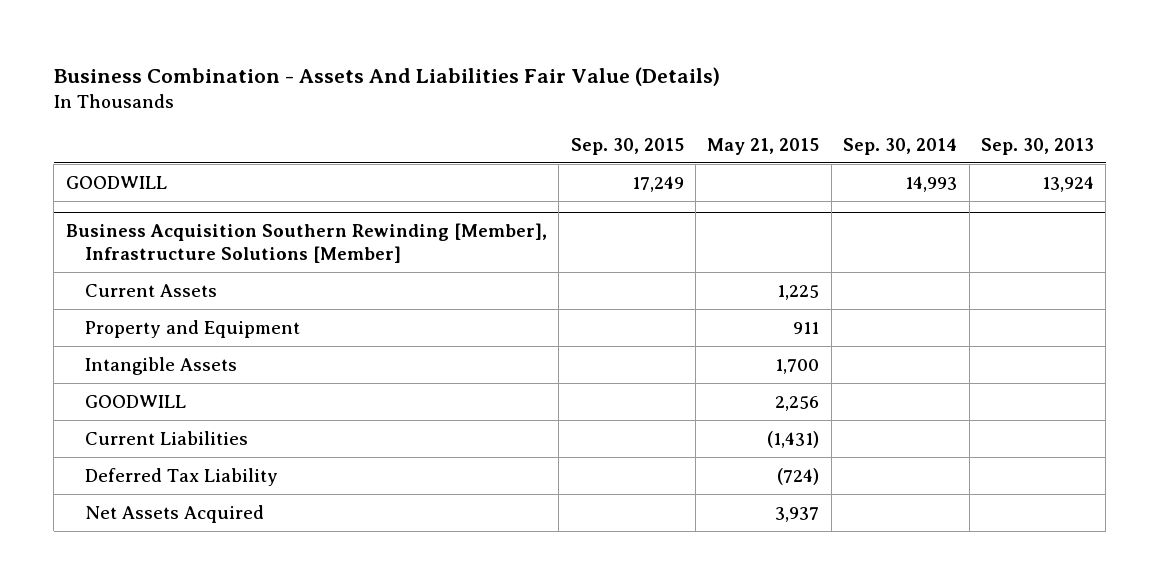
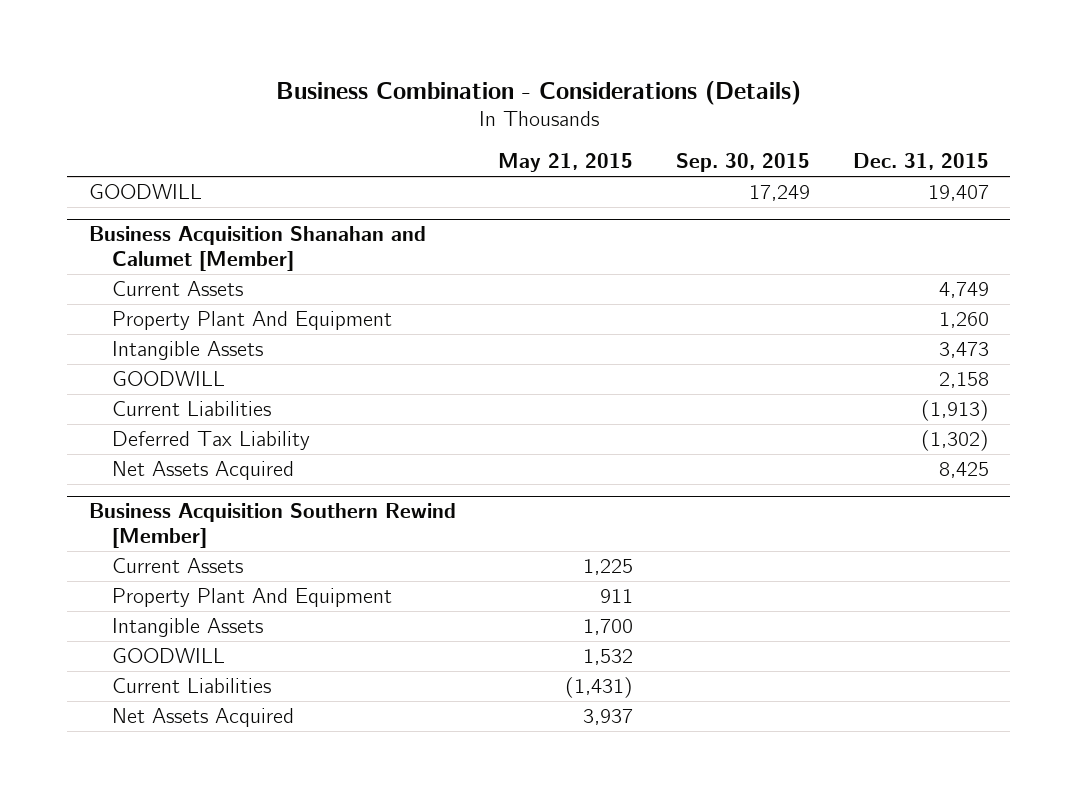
- Business Combination - Assets And Liabilities Fair Value (Details)
+ Business Combination - Considerations (Details)
- | Sep. 30, 2015 | May 21, 2015 | Sep. 30, 2014 | Sep. 30, 2013
+ | May 21, 2015 | Sep. 30, 2015 | Dec. 31, 2015
- Business Acquisition Southern Rewinding [Member], Infrastructure Solutions [Member]
+ Business Acquisition Shanahan and Calumet [Member]
+ Current Assets | | | 4,749
+ Property Plant And Equipment | | | 1,260
+ Intangible Assets | | | 3,473
+ GOODWILL | | | 2,158
+ Current Liabilities | | | (1,913)
+ Deferred Tax Liability | | | (1,302)
+ Net Assets Acquired | | | 8,425
+ Business Acquisition Southern Rewind [Member]
- Property and Equipment | | 911 | |
+ Property Plant And Equipment | 911 | |
- GOODWILL | | 2,256 | |
+ GOODWILL | 1,532 | |
- Deferred Tax Liability | | (724) | |

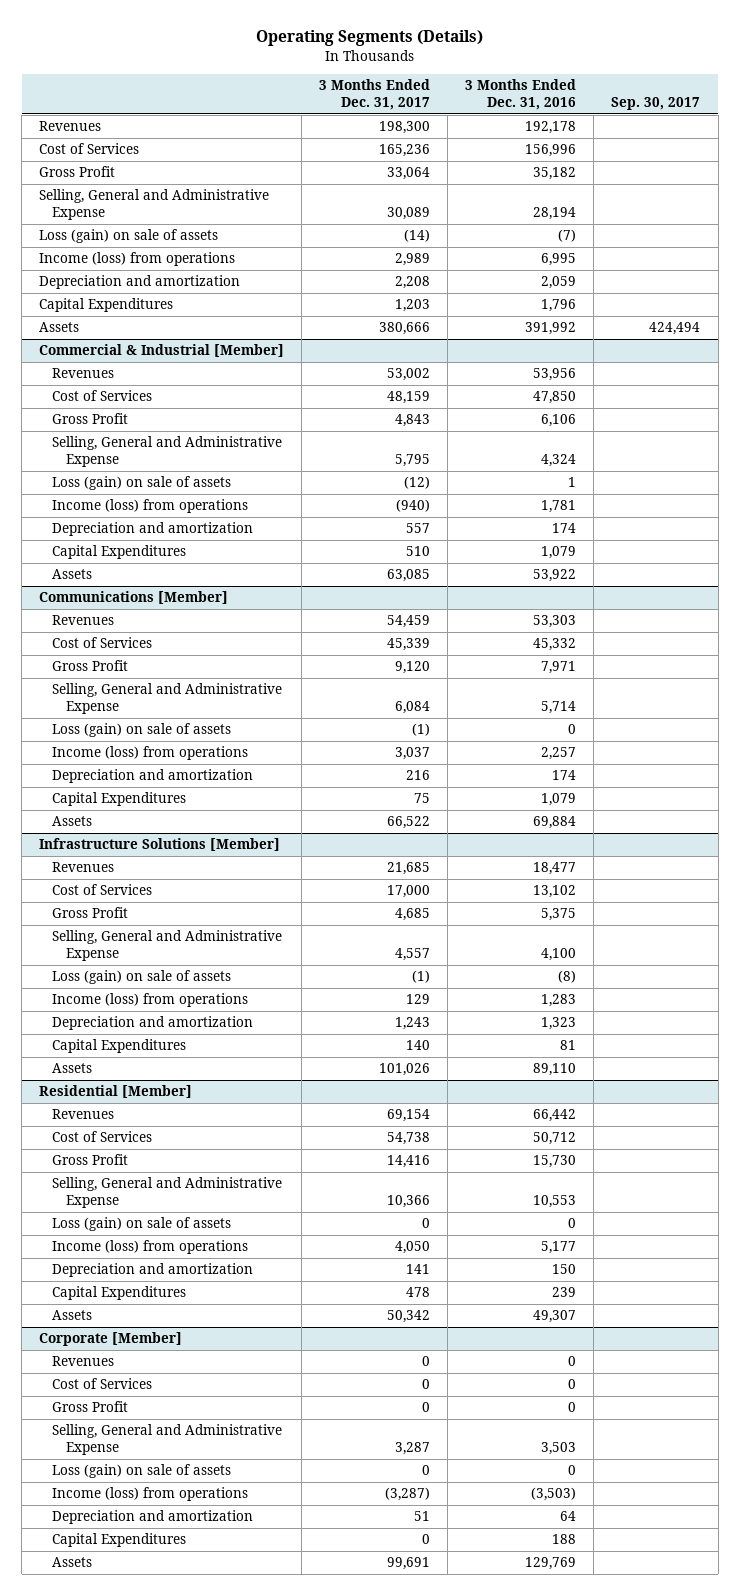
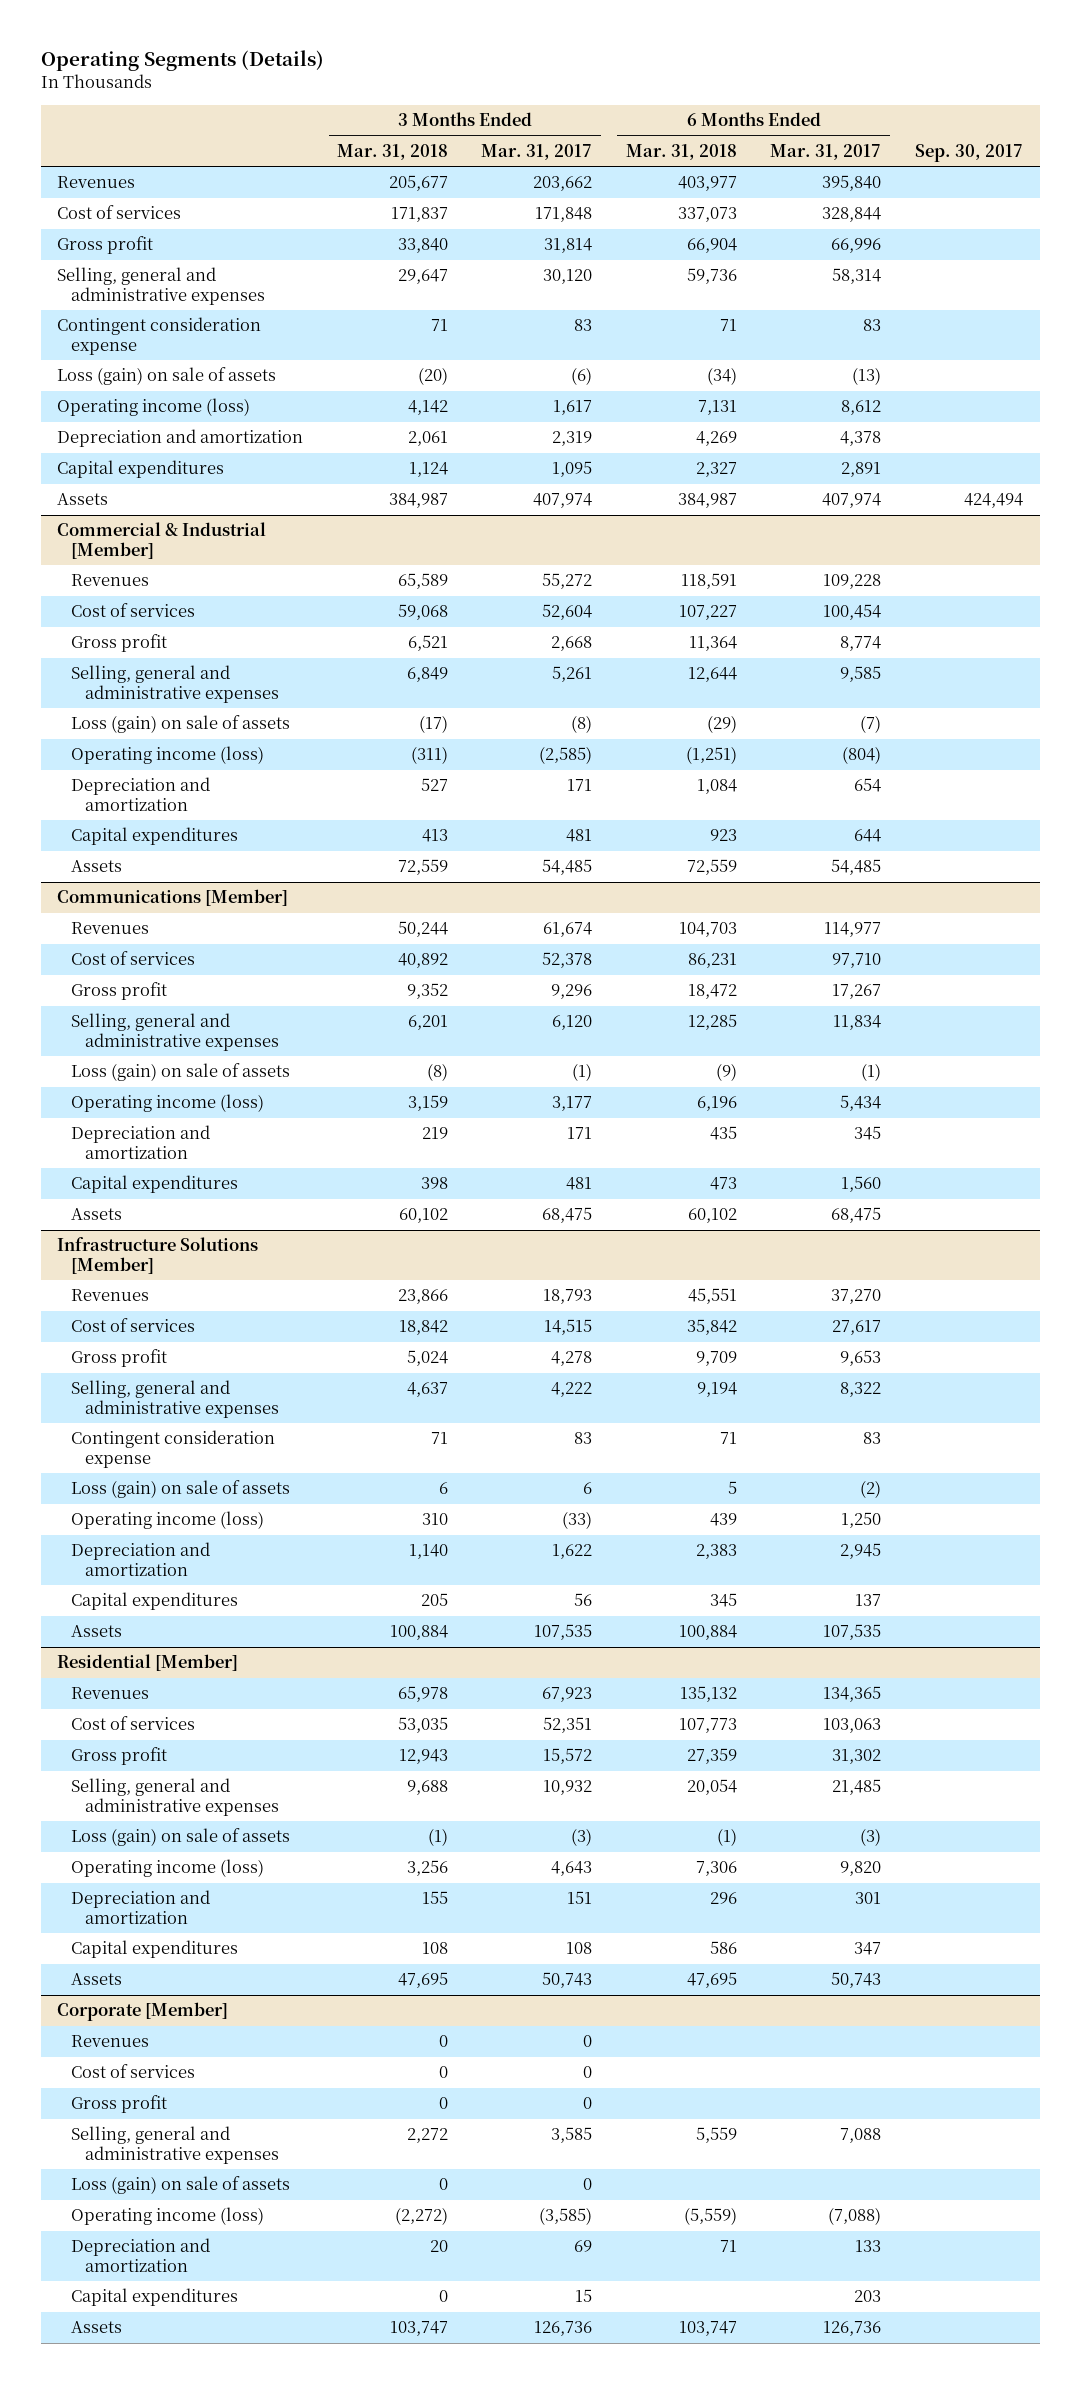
- | 3 Months Ended Dec. 31, 2017 | 3 Months Ended Dec. 31, 2016 | Sep. 30, 2017
+ | 3 Months Ended Mar. 31, 2018 | 3 Months Ended Mar. 31, 2017 | 6 Months Ended Mar. 31, 2018 | 6 Months Ended Mar. 31, 2017 | Sep. 30, 2017
- Cost of Services | 165,236 | 156,996 |
- Gross Profit | 33,064 | 35,182 |
- Selling, General and Administrative Expense | 30,089 | 28,194 |
+ Cost of services | 171,837 | 171,848 | 337,073 | 328,844 |
+ Gross profit | 33,840 | 31,814 | 66,904 | 66,996 |
+ Selling, general and administrative expenses | 29,647 | 30,120 | 59,736 | 58,314 |
+ Contingent consideration expense | 71 | 83 | 71 | 83 |
- Income (loss) from operations | 2,989 | 6,995 |
+ Operating income (loss) | 4,142 | 1,617 | 7,131 | 8,612 |
- Capital Expenditures | 1,203 | 1,796 |
+ Capital expenditures | 1,124 | 1,095 | 2,327 | 2,891 |
@ Commercial & Industrial [Member]
- Cost of Services | 48,159 | 47,850 |
- Gross Profit | 4,843 | 6,106 |
- Selling, General and Administrative Expense | 5,795 | 4,324 |
+ Cost of services | 59,068 | 52,604 | 107,227 | 100,454 |
+ Gross profit | 6,521 | 2,668 | 11,364 | 8,774 |
+ Selling, general and administrative expenses | 6,849 | 5,261 | 12,644 | 9,585 |
- Income (loss) from operations | (940) | 1,781 |
+ Operating income (loss) | (311) | (2,585) | (1,251) | (804) |
- Capital Expenditures | 510 | 1,079 |
+ Capital expenditures | 413 | 481 | 923 | 644 |
@ Communications [Member]
- Cost of Services | 45,339 | 45,332 |
- Gross Profit | 9,120 | 7,971 |
- Selling, General and Administrative Expense | 6,084 | 5,714 |
+ Cost of services | 40,892 | 52,378 | 86,231 | 97,710 |
+ Gross profit | 9,352 | 9,296 | 18,472 | 17,267 |
+ Selling, general and administrative expenses | 6,201 | 6,120 | 12,285 | 11,834 |
- Income (loss) from operations | 3,037 | 2,257 |
+ Operating income (loss) | 3,159 | 3,177 | 6,196 | 5,434 |
- Capital Expenditures | 75 | 1,079 |
+ Capital expenditures | 398 | 481 | 473 | 1,560 |
@ Infrastructure Solutions [Member]
- Cost of Services | 17,000 | 13,102 |
- Gross Profit | 4,685 | 5,375 |
- Selling, General and Administrative Expense | 4,557 | 4,100 |
+ Cost of services | 18,842 | 14,515 | 35,842 | 27,617 |
+ Gross profit | 5,024 | 4,278 | 9,709 | 9,653 |
+ Selling, general and administrative expenses | 4,637 | 4,222 | 9,194 | 8,322 |
+ Contingent consideration expense | 71 | 83 | 71 | 83 |
- Income (loss) from operations | 129 | 1,283 |
+ Operating income (loss) | 310 | (33) | 439 | 1,250 |
- Capital Expenditures | 140 | 81 |
+ Capital expenditures | 205 | 56 | 345 | 137 |
@ Residential [Member]
- Cost of Services | 54,738 | 50,712 |
- Gross Profit | 14,416 | 15,730 |
- Selling, General and Administrative Expense | 10,366 | 10,553 |
+ Cost of services | 53,035 | 52,351 | 107,773 | 103,063 |
+ Gross profit | 12,943 | 15,572 | 27,359 | 31,302 |
+ Selling, general and administrative expenses | 9,688 | 10,932 | 20,054 | 21,485 |
- Income (loss) from operations | 4,050 | 5,177 |
+ Operating income (loss) | 3,256 | 4,643 | 7,306 | 9,820 |
- Capital Expenditures | 478 | 239 |
+ Capital expenditures | 108 | 108 | 586 | 347 |
@ Corporate [Member]
- Cost of Services | 0 | 0 |
- Gross Profit | 0 | 0 |
- Selling, General and Administrative Expense | 3,287 | 3,503 |
+ Cost of services | 0 | 0 | | |
+ Gross profit | 0 | 0 | | |
+ Selling, general and administrative expenses | 2,272 | 3,585 | 5,559 | 7,088 |
- Income (loss) from operations | (3,287) | (3,503) |
+ Operating income (loss) | (2,272) | (3,585) | (5,559) | (7,088) |
- Capital Expenditures | 0 | 188 |
+ Capital expenditures | 0 | 15 | | 203 |

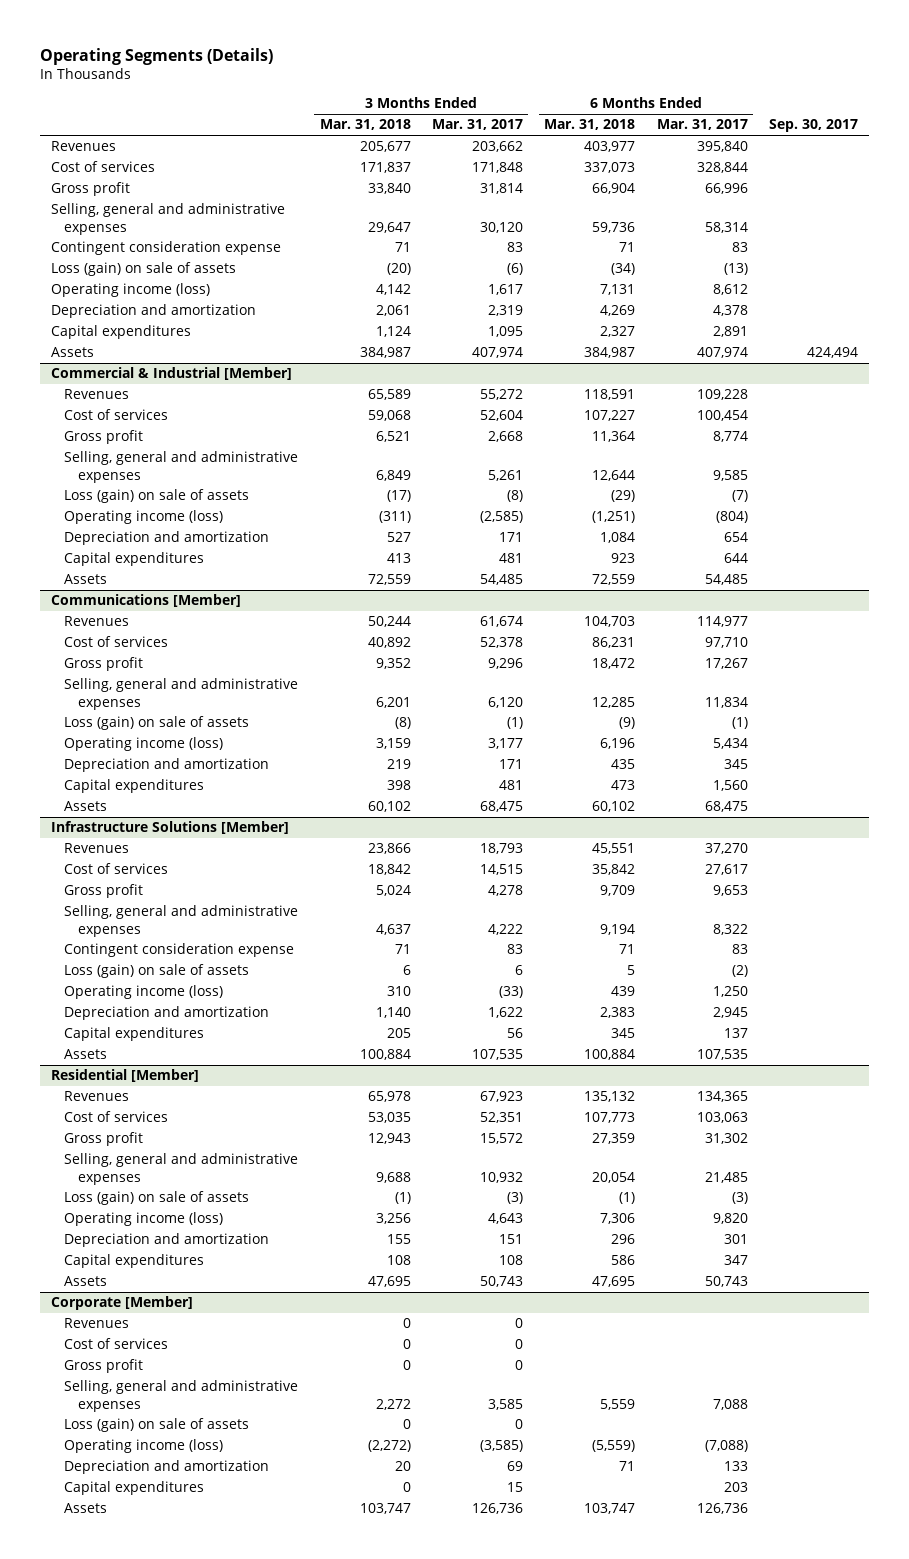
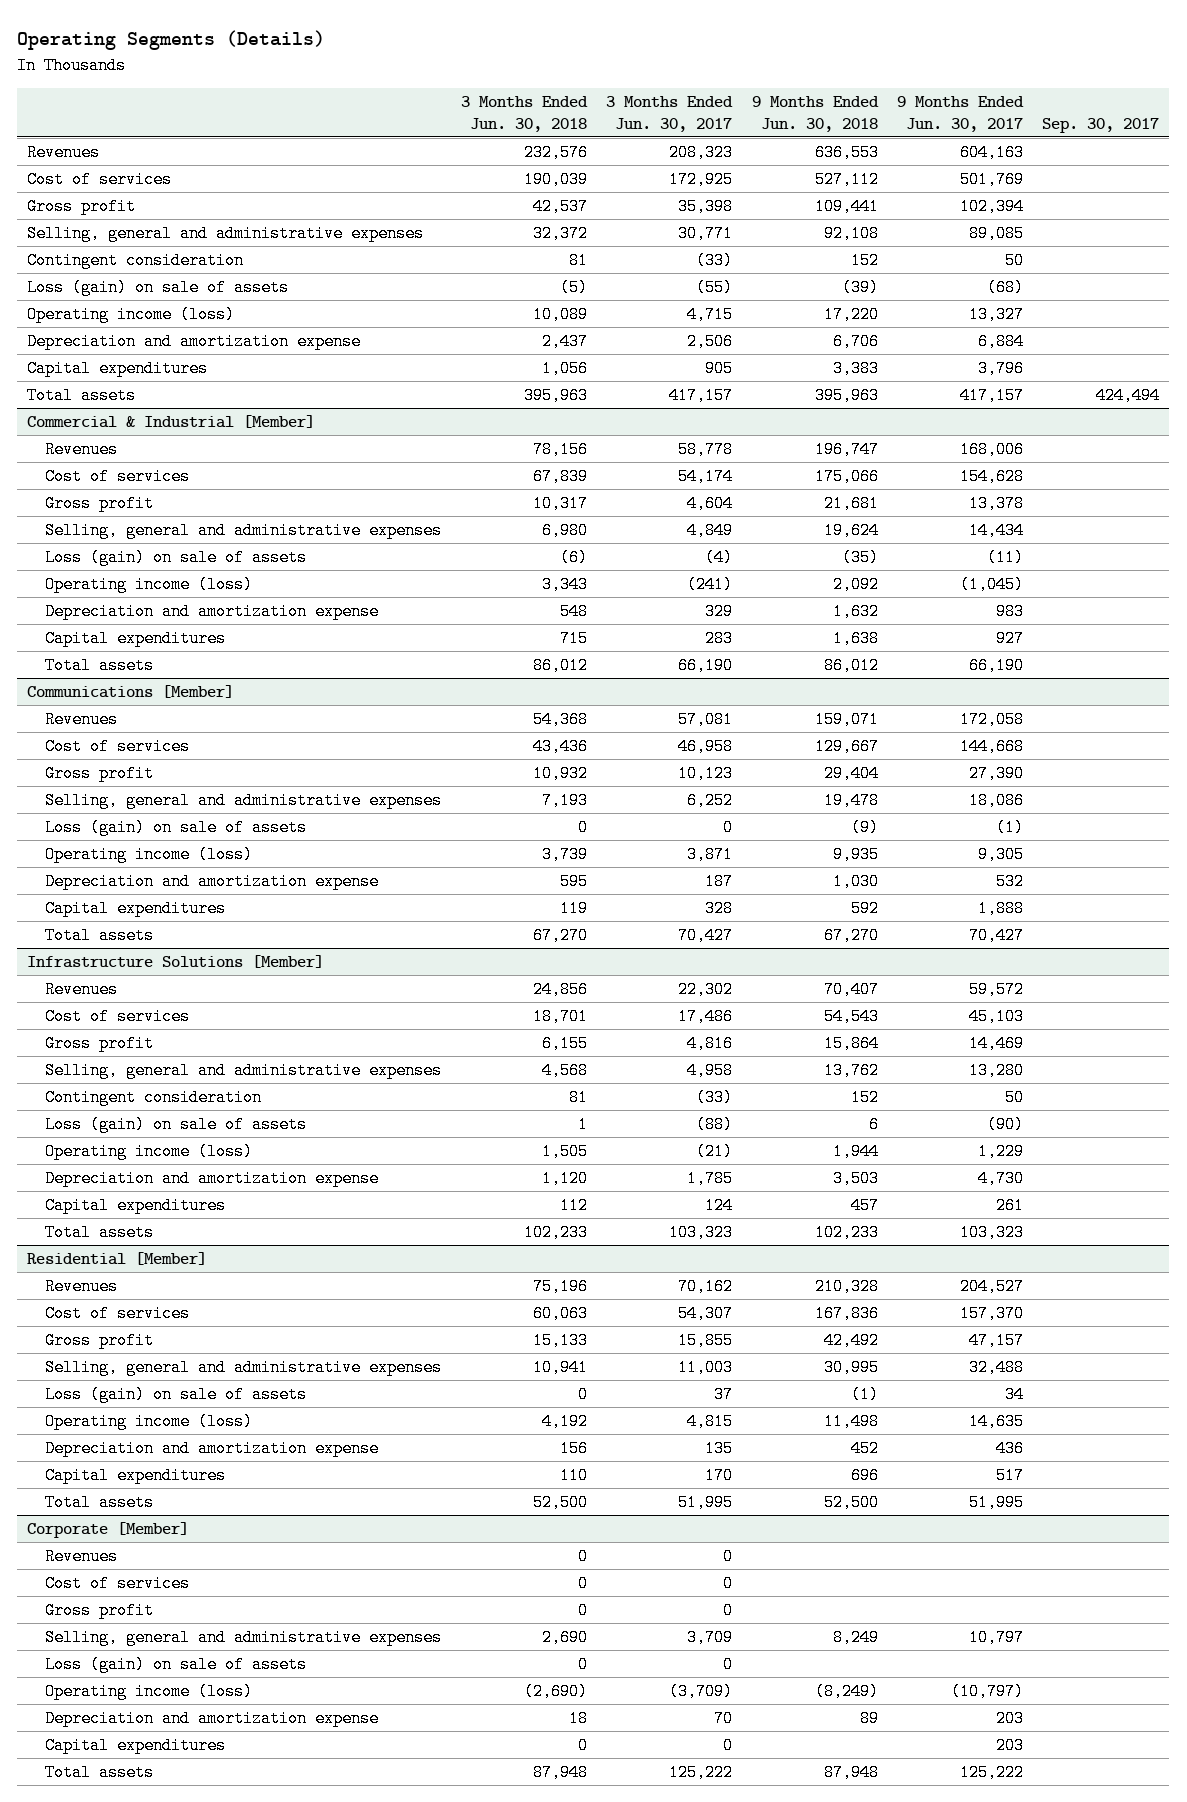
- | 3 Months Ended Mar. 31, 2018 | 3 Months Ended Mar. 31, 2017 | 6 Months Ended Mar. 31, 2018 | 6 Months Ended Mar. 31, 2017 | Sep. 30, 2017
+ | 3 Months Ended Jun. 30, 2018 | 3 Months Ended Jun. 30, 2017 | 9 Months Ended Jun. 30, 2018 | 9 Months Ended Jun. 30, 2017 | Sep. 30, 2017
- Contingent consideration expense | 71 | 83 | 71 | 83 |
+ Contingent consideration | 81 | (33) | 152 | 50 |
- Depreciation and amortization | 2,061 | 2,319 | 4,269 | 4,378 |
+ Depreciation and amortization expense | 2,437 | 2,506 | 6,706 | 6,884 |
- Assets | 384,987 | 407,974 | 384,987 | 407,974 | 424,494
+ Total assets | 395,963 | 417,157 | 395,963 | 417,157 | 424,494
@ Commercial & Industrial [Member]
- Depreciation and amortization | 527 | 171 | 1,084 | 654 |
+ Depreciation and amortization expense | 548 | 329 | 1,632 | 983 |
- Assets | 72,559 | 54,485 | 72,559 | 54,485 |
+ Total assets | 86,012 | 66,190 | 86,012 | 66,190 |
@ Communications [Member]
- Depreciation and amortization | 219 | 171 | 435 | 345 |
+ Depreciation and amortization expense | 595 | 187 | 1,030 | 532 |
- Assets | 60,102 | 68,475 | 60,102 | 68,475 |
+ Total assets | 67,270 | 70,427 | 67,270 | 70,427 |
@ Infrastructure Solutions [Member]
- Contingent consideration expense | 71 | 83 | 71 | 83 |
+ Contingent consideration | 81 | (33) | 152 | 50 |
- Depreciation and amortization | 1,140 | 1,622 | 2,383 | 2,945 |
+ Depreciation and amortization expense | 1,120 | 1,785 | 3,503 | 4,730 |
- Assets | 100,884 | 107,535 | 100,884 | 107,535 |
+ Total assets | 102,233 | 103,323 | 102,233 | 103,323 |
@ Residential [Member]
- Depreciation and amortization | 155 | 151 | 296 | 301 |
+ Depreciation and amortization expense | 156 | 135 | 452 | 436 |
- Assets | 47,695 | 50,743 | 47,695 | 50,743 |
+ Total assets | 52,500 | 51,995 | 52,500 | 51,995 |
@ Corporate [Member]
- Depreciation and amortization | 20 | 69 | 71 | 133 |
+ Depreciation and amortization expense | 18 | 70 | 89 | 203 |
- Assets | 103,747 | 126,736 | 103,747 | 126,736 |
+ Total assets | 87,948 | 125,222 | 87,948 | 125,222 |

